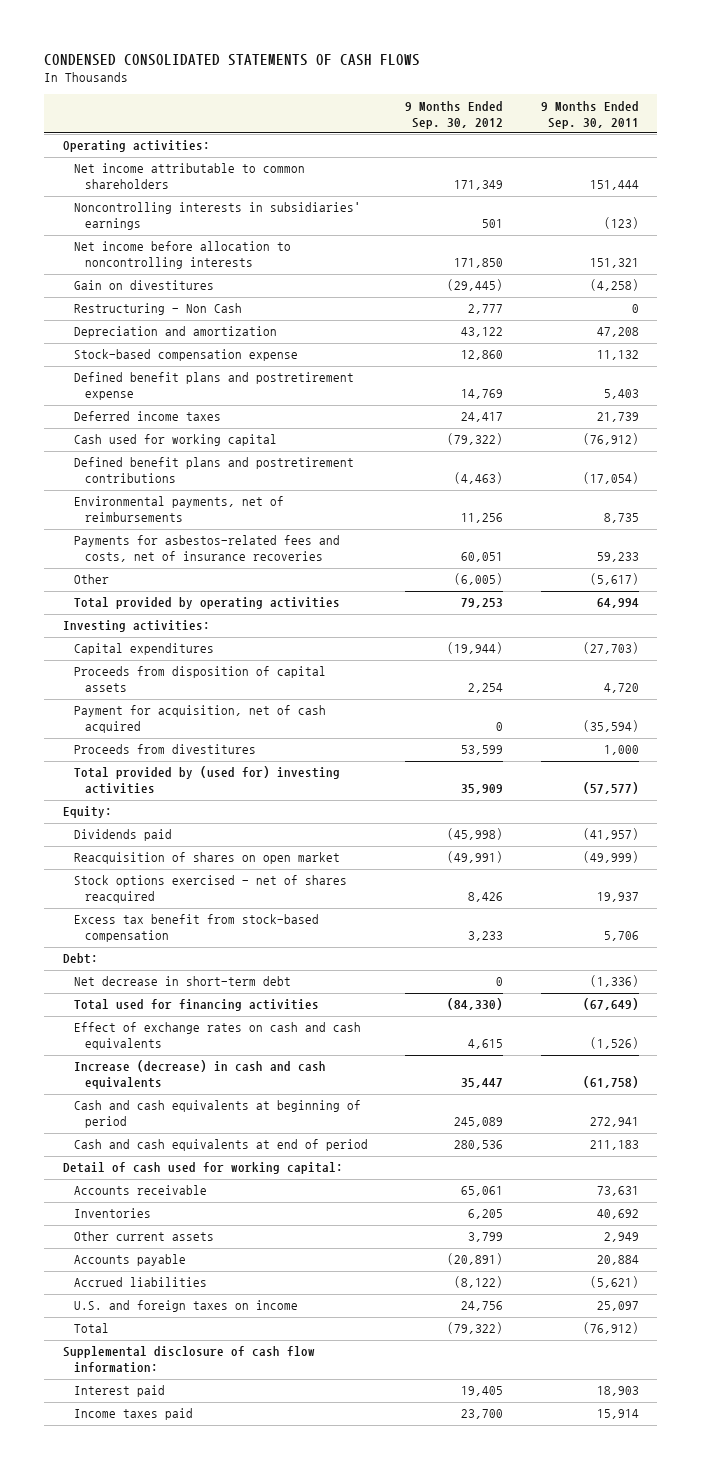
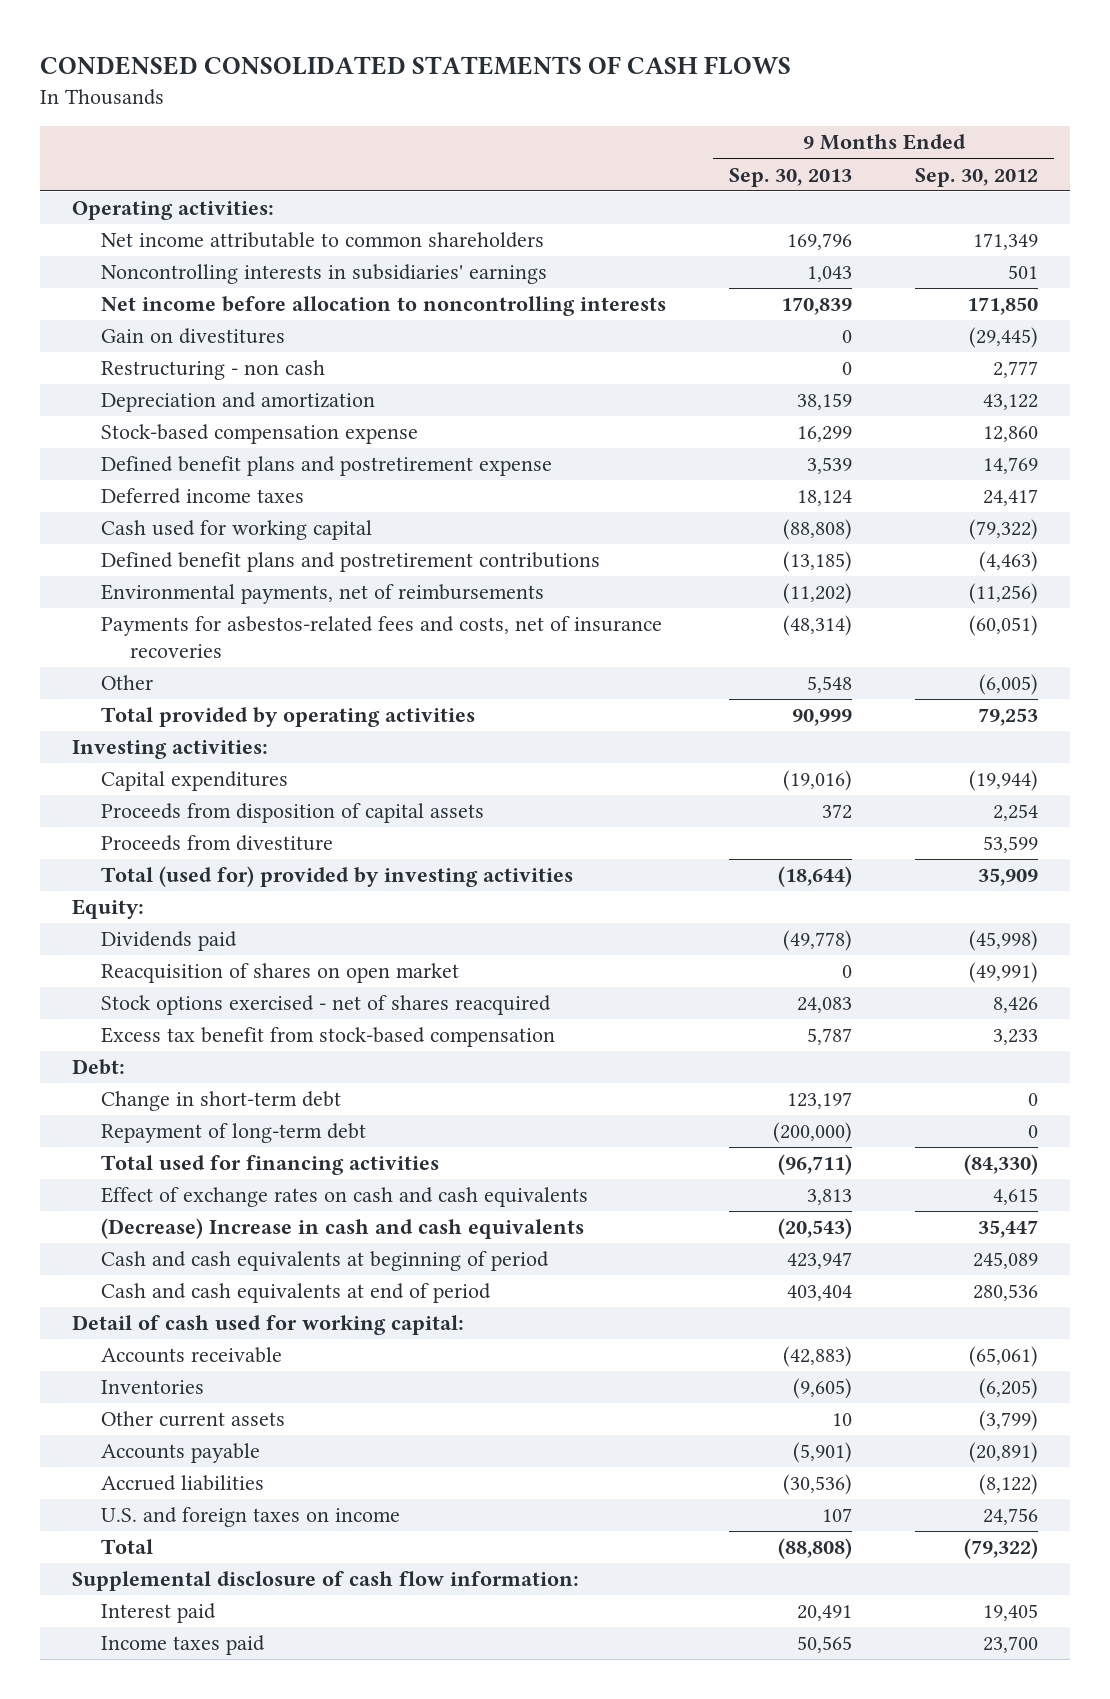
- | 9 Months Ended Sep. 30, 2012 | 9 Months Ended Sep. 30, 2011
+ | 9 Months Ended Sep. 30, 2013 | 9 Months Ended Sep. 30, 2012
- Restructuring - Non Cash | 2,777 | 0
+ Restructuring - non cash | 0 | 2,777
- Environmental payments, net of reimbursements | 11,256 | 8,735
- Payments for asbestos-related fees and costs, net of insurance recoveries | 60,051 | 59,233
+ Environmental payments, net of reimbursements | (11,202) | (11,256)
+ Payments for asbestos-related fees and costs, net of insurance recoveries | (48,314) | (60,051)
- Payment for acquisition, net of cash acquired | 0 | (35,594)
- Proceeds from divestitures | 53,599 | 1,000
- Total provided by (used for) investing activities | 35,909 | (57,577)
+ Proceeds from divestiture | | 53,599
+ Total (used for) provided by investing activities | (18,644) | 35,909
- Net decrease in short-term debt | 0 | (1,336)
+ Change in short-term debt | 123,197 | 0
+ Repayment of long-term debt | (200,000) | 0
- Increase (decrease) in cash and cash equivalents | 35,447 | (61,758)
+ (Decrease) Increase in cash and cash equivalents | (20,543) | 35,447
- Accounts receivable | 65,061 | 73,631
- Inventories | 6,205 | 40,692
- Other current assets | 3,799 | 2,949
+ Accounts receivable | (42,883) | (65,061)
+ Inventories | (9,605) | (6,205)
+ Other current assets | 10 | (3,799)

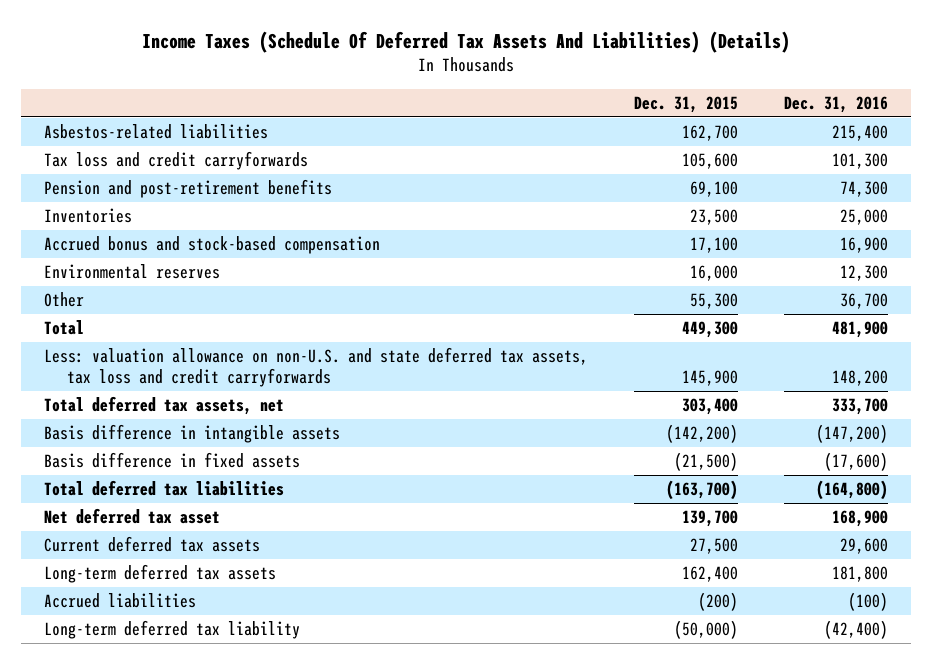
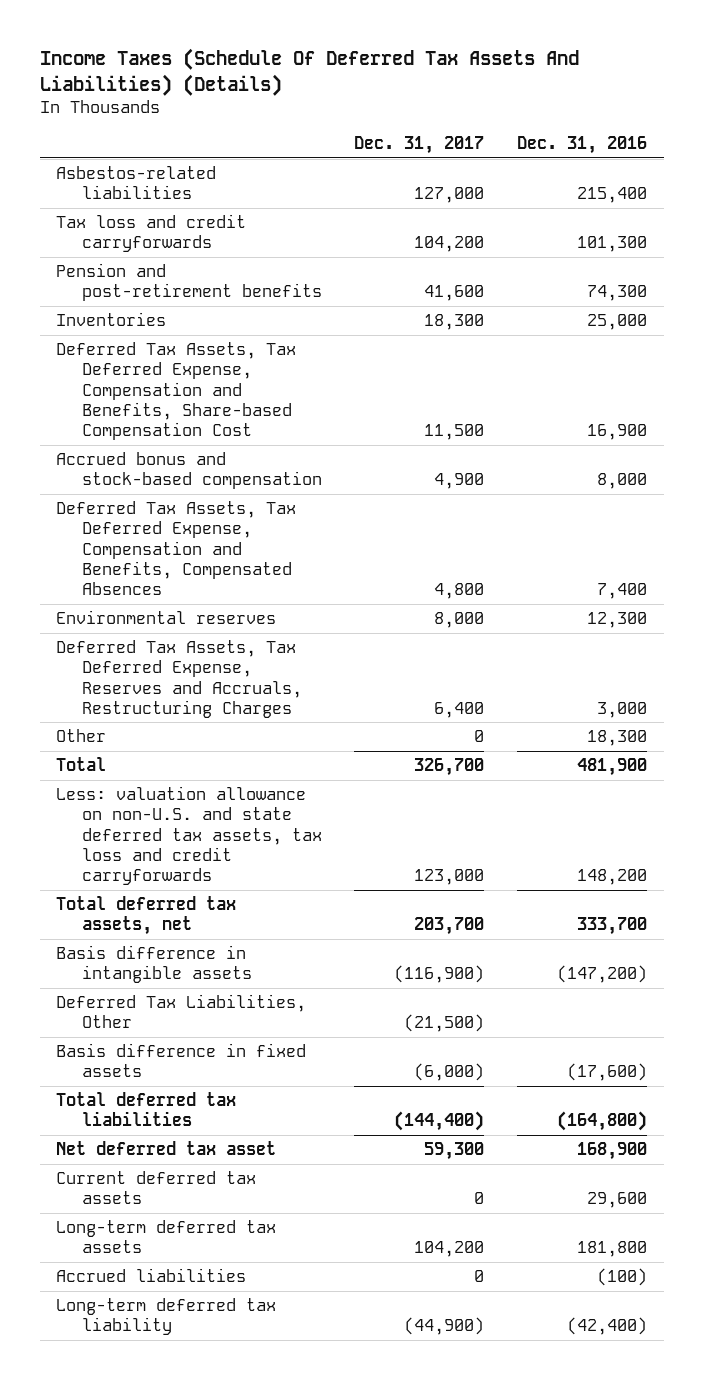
- | Dec. 31, 2015 | Dec. 31, 2016
+ | Dec. 31, 2017 | Dec. 31, 2016
- Accrued bonus and stock-based compensation | 17,100 | 16,900
+ Deferred Tax Assets, Tax Deferred Expense, Compensation and Benefits, Share-based Compensation Cost | 11,500 | 16,900
+ Accrued bonus and stock-based compensation | 4,900 | 8,000
+ Deferred Tax Assets, Tax Deferred Expense, Compensation and Benefits, Compensated Absences | 4,800 | 7,400
- Other | 55,300 | 36,700
+ Deferred Tax Assets, Tax Deferred Expense, Reserves and Accruals, Restructuring Charges | 6,400 | 3,000
+ Other | 0 | 18,300
+ Deferred Tax Liabilities, Other | (21,500) |

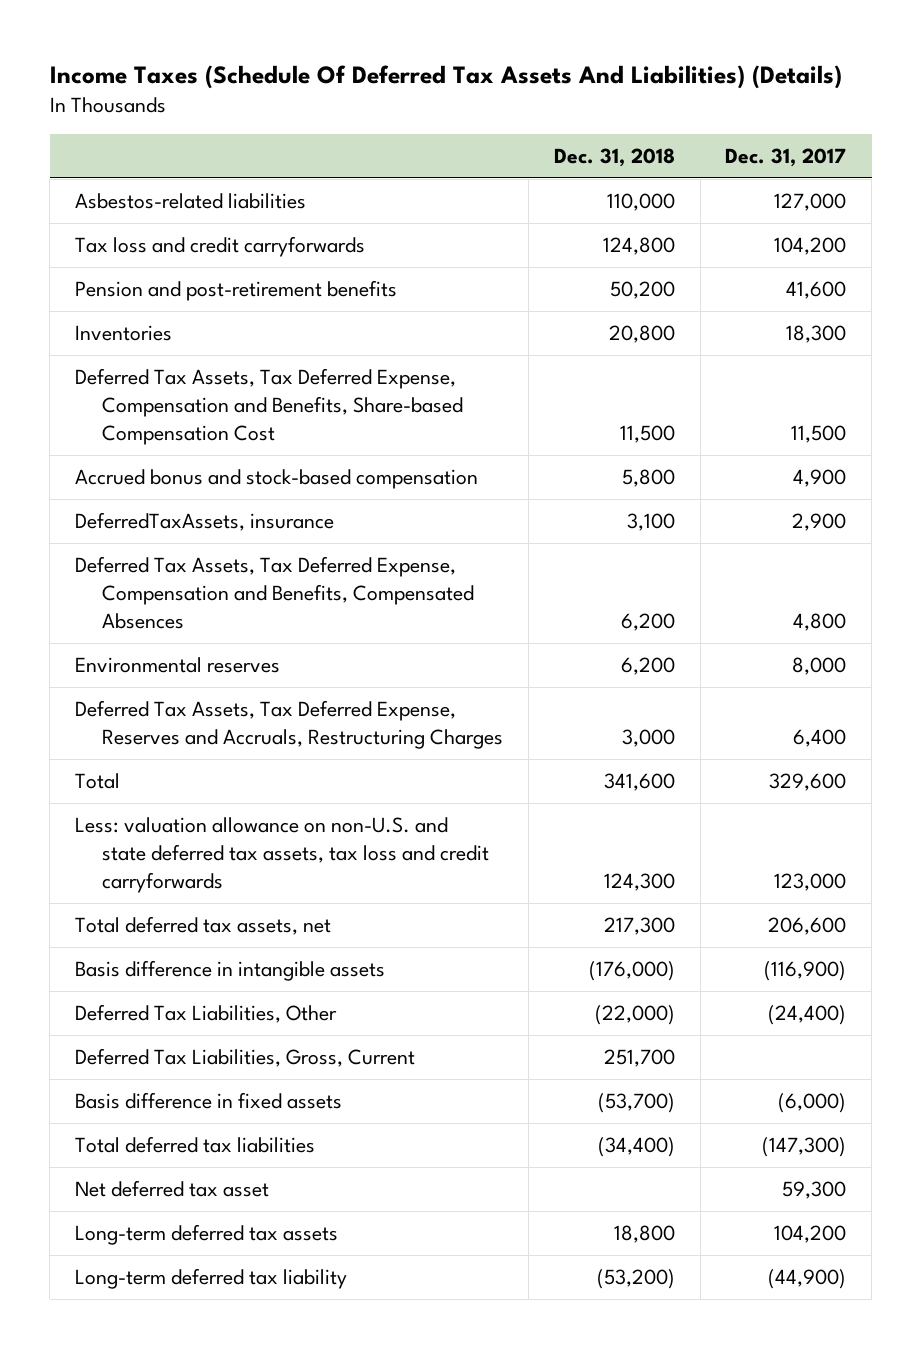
- | Dec. 31, 2017 | Dec. 31, 2016
+ | Dec. 31, 2018 | Dec. 31, 2017
+ DeferredTaxAssets, insurance | 3,100 | 2,900
- Other | 0 | 18,300
- Total | 326,700 | 481,900
+ Total | 341,600 | 329,600
- Total deferred tax assets, net | 203,700 | 333,700
+ Total deferred tax assets, net | 217,300 | 206,600
- Deferred Tax Liabilities, Other | (21,500) |
+ Deferred Tax Liabilities, Other | (22,000) | (24,400)
+ Deferred Tax Liabilities, Gross, Current | 251,700 |
- Total deferred tax liabilities | (144,400) | (164,800)
+ Total deferred tax liabilities | (34,400) | (147,300)
- Current deferred tax assets | 0 | 29,600
- Accrued liabilities | 0 | (100)

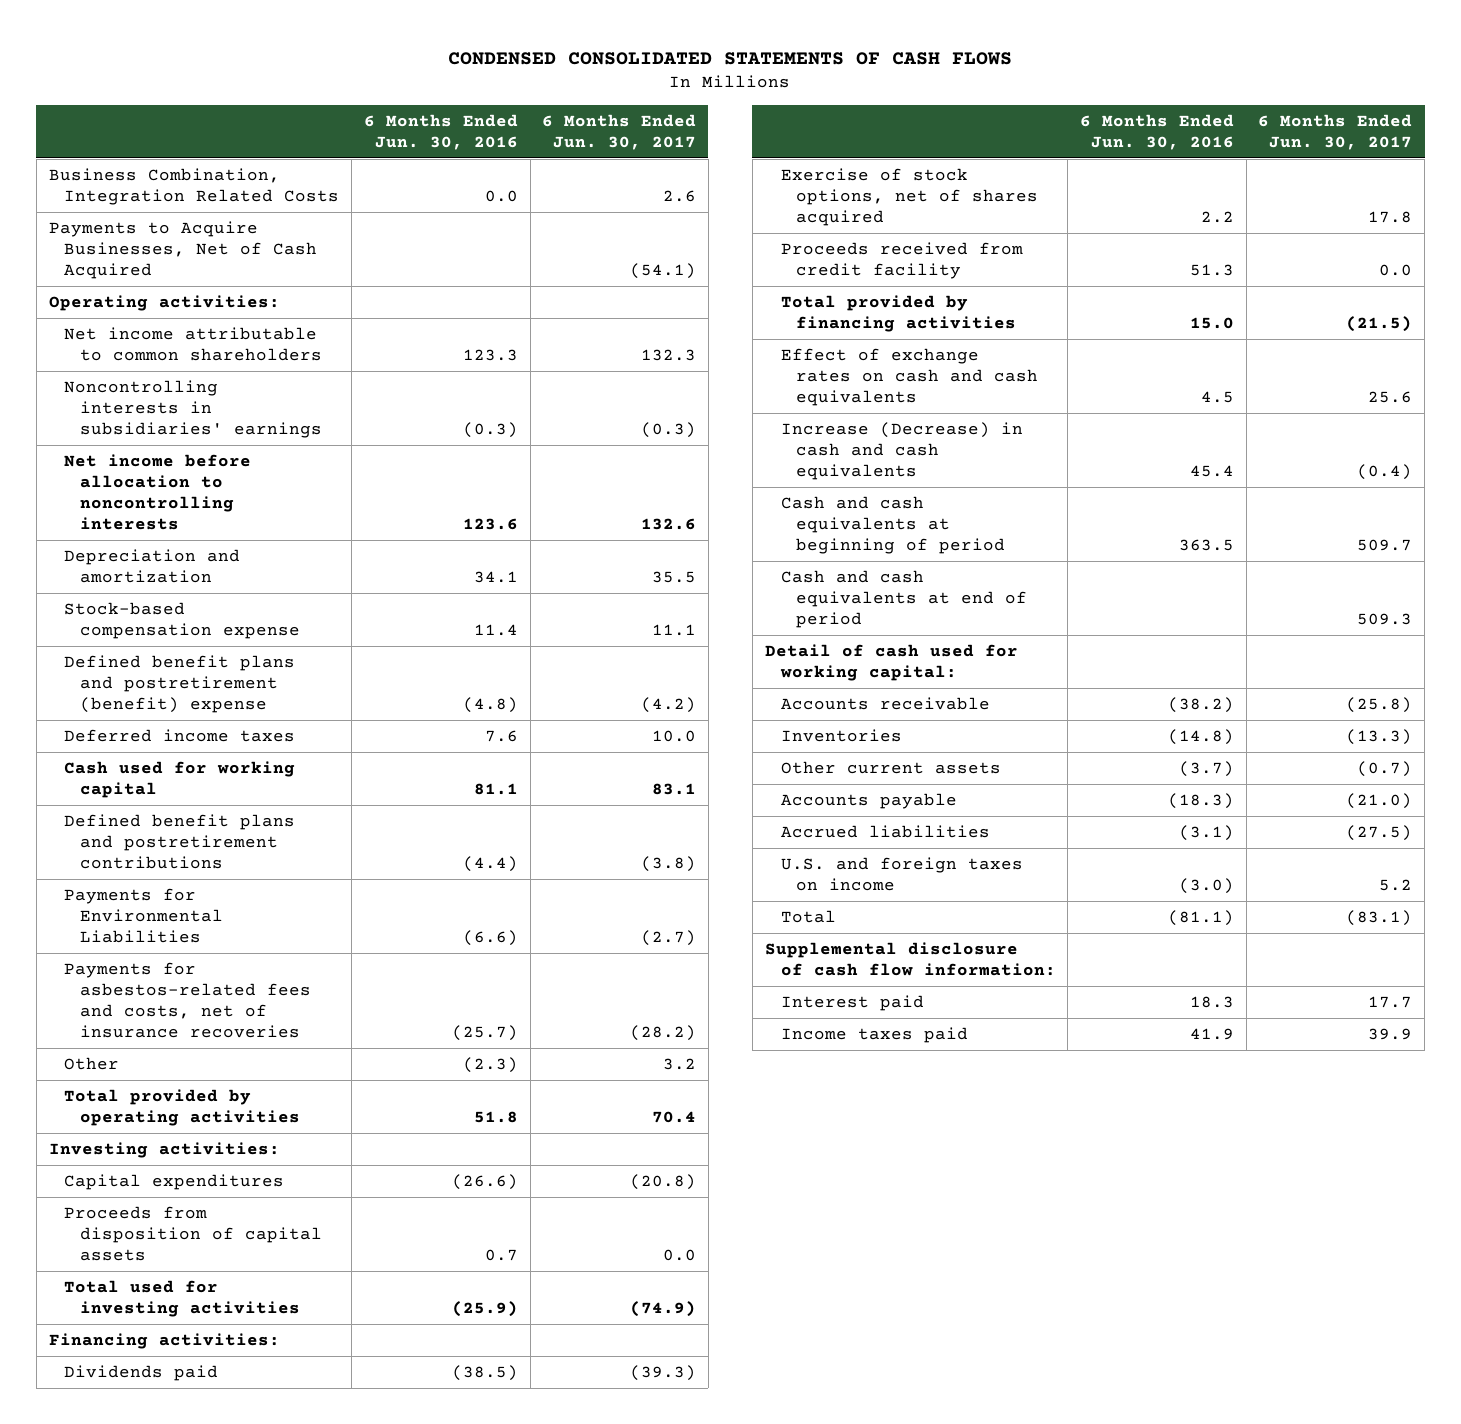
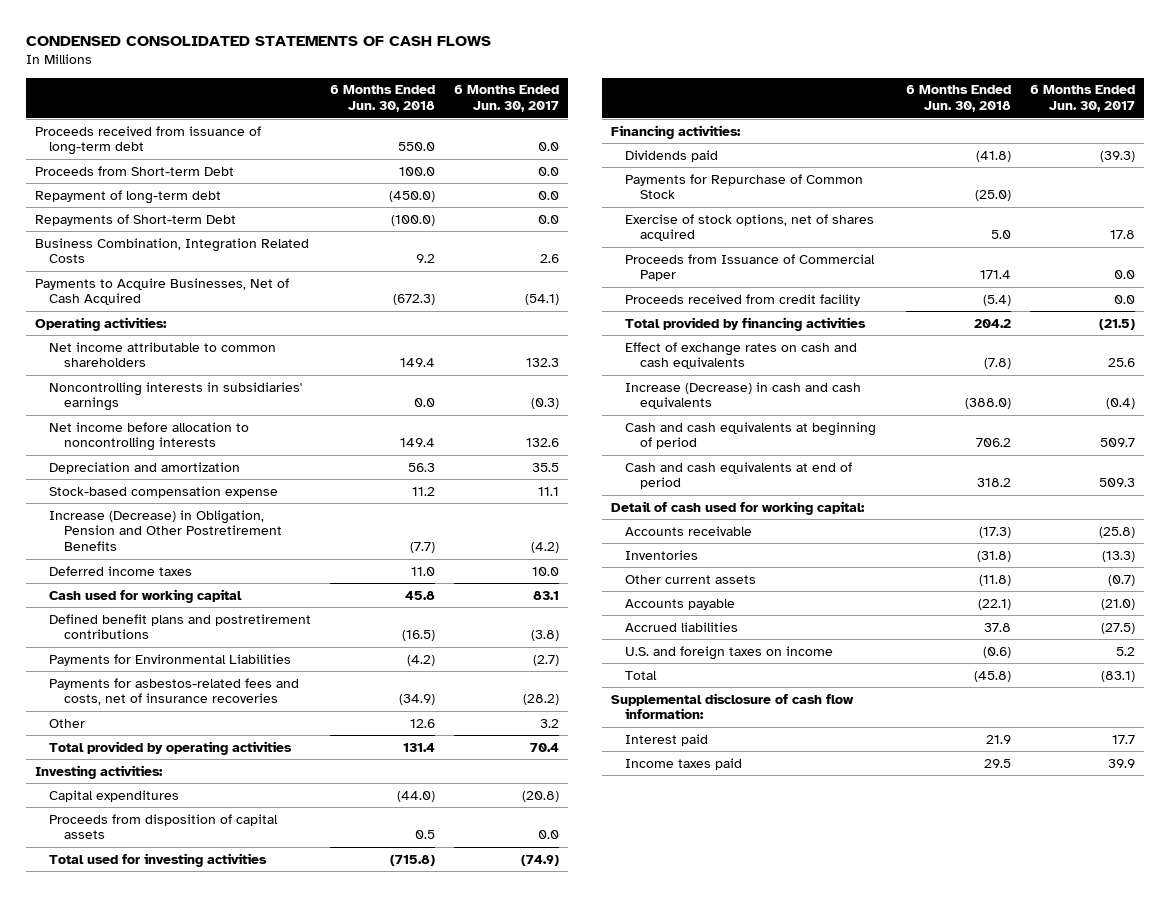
- | 6 Months Ended Jun. 30, 2016 | 6 Months Ended Jun. 30, 2017
+ | 6 Months Ended Jun. 30, 2018 | 6 Months Ended Jun. 30, 2017
+ Proceeds received from issuance of long-term debt | 550.0 | 0.0
+ Proceeds from Short-term Debt | 100.0 | 0.0
+ Repayment of long-term debt | (450.0) | 0.0
+ Repayments of Short-term Debt | (100.0) | 0.0
- Defined benefit plans and postretirement (benefit) expense | (4.8) | (4.2)
+ Increase (Decrease) in Obligation, Pension and Other Postretirement Benefits | (7.7) | (4.2)
+ Payments for Repurchase of Common Stock | (25.0) |
+ Proceeds from Issuance of Commercial Paper | 171.4 | 0.0

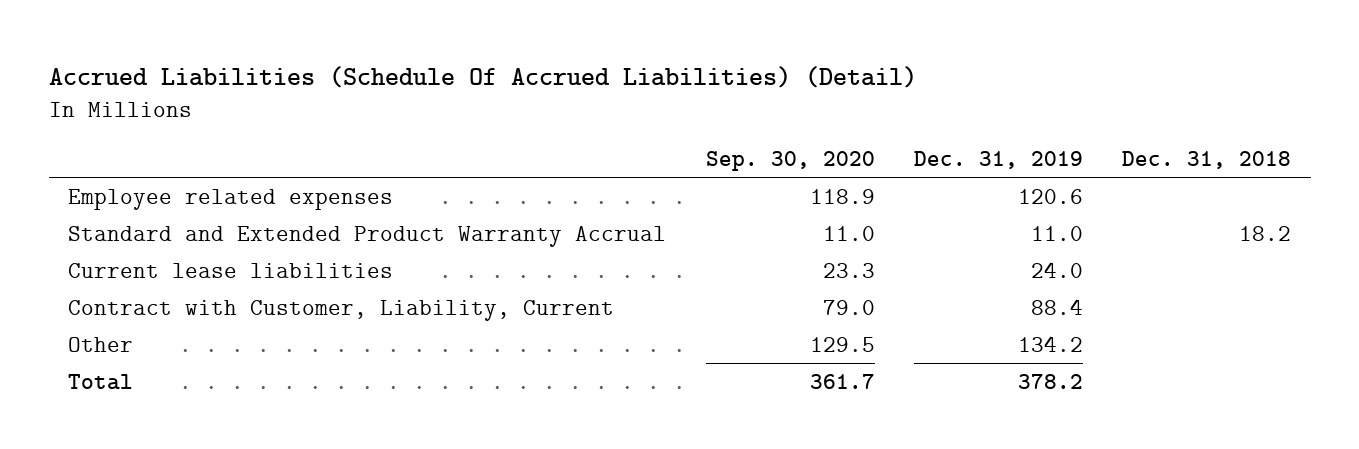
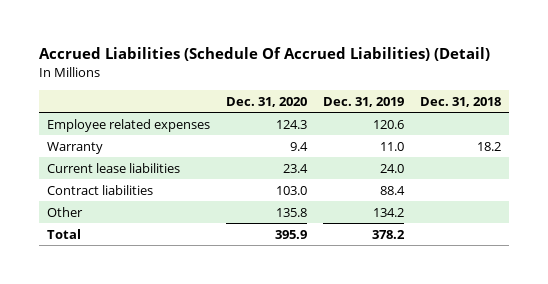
- | Sep. 30, 2020 | Dec. 31, 2019 | Dec. 31, 2018
+ | Dec. 31, 2020 | Dec. 31, 2019 | Dec. 31, 2018
- Standard and Extended Product Warranty Accrual | 11.0 | 11.0 | 18.2
+ Warranty | 9.4 | 11.0 | 18.2
- Contract with Customer, Liability, Current | 79.0 | 88.4 |
+ Contract liabilities | 103.0 | 88.4 |

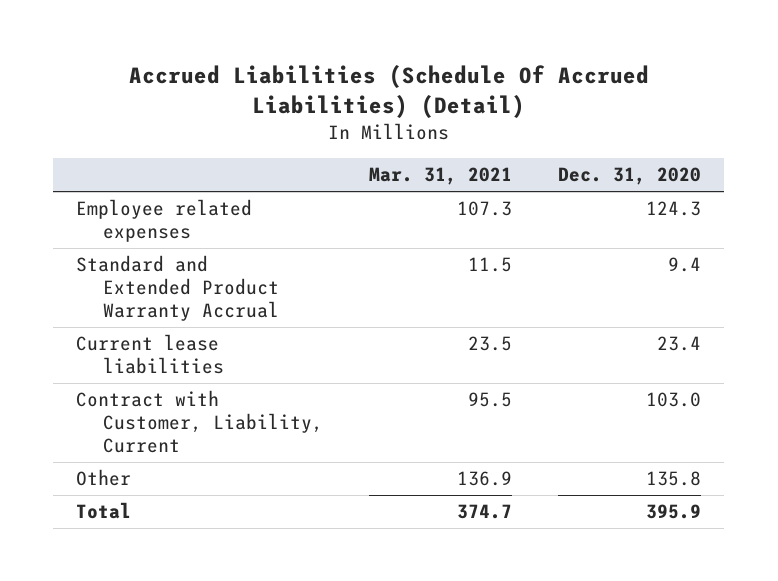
- | Dec. 31, 2020 | Dec. 31, 2019 | Dec. 31, 2018
+ | Mar. 31, 2021 | Dec. 31, 2020
- Warranty | 9.4 | 11.0 | 18.2
+ Standard and Extended Product Warranty Accrual | 11.5 | 9.4
- Contract liabilities | 103.0 | 88.4 |
+ Contract with Customer, Liability, Current | 95.5 | 103.0

